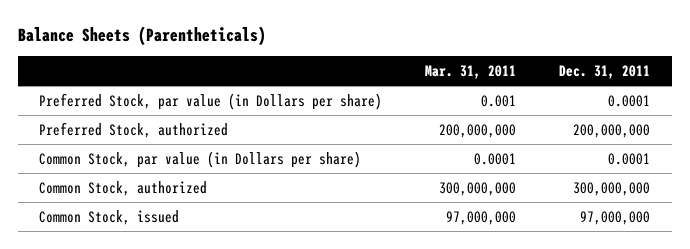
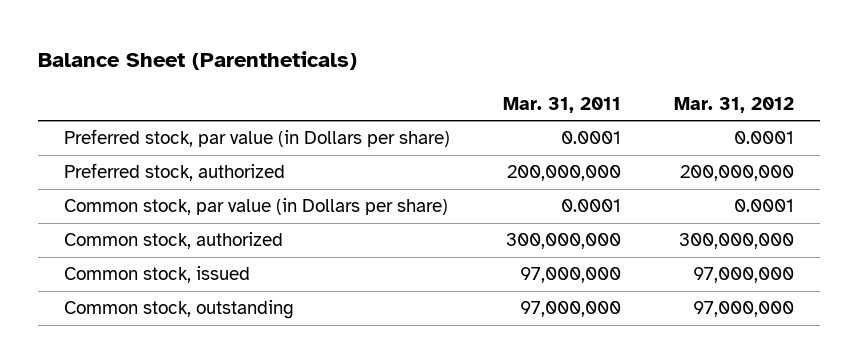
- Balance Sheets (Parentheticals)
+ Balance Sheet (Parentheticals)
- | Mar. 31, 2011 | Dec. 31, 2011
+ | Mar. 31, 2011 | Mar. 31, 2012
- Preferred Stock, par value (in Dollars per share) | 0.001 | 0.0001
- Preferred Stock, authorized | 200,000,000 | 200,000,000
- Common Stock, par value (in Dollars per share) | 0.0001 | 0.0001
- Common Stock, authorized | 300,000,000 | 300,000,000
- Common Stock, issued | 97,000,000 | 97,000,000
+ Preferred stock, par value (in Dollars per share) | 0.0001 | 0.0001
+ Preferred stock, authorized | 200,000,000 | 200,000,000
+ Common stock, par value (in Dollars per share) | 0.0001 | 0.0001
+ Common stock, authorized | 300,000,000 | 300,000,000
+ Common stock, issued | 97,000,000 | 97,000,000
+ Common stock, outstanding | 97,000,000 | 97,000,000

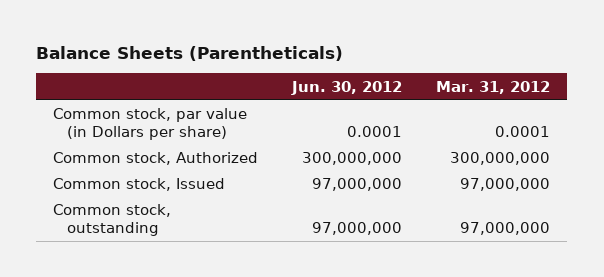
- Balance Sheet (Parentheticals)
+ Balance Sheets (Parentheticals)
- | Mar. 31, 2011 | Mar. 31, 2012
+ | Jun. 30, 2012 | Mar. 31, 2012
- Preferred stock, par value (in Dollars per share) | 0.0001 | 0.0001
- Preferred stock, authorized | 200,000,000 | 200,000,000
- Common stock, authorized | 300,000,000 | 300,000,000
- Common stock, issued | 97,000,000 | 97,000,000
+ Common stock, Authorized | 300,000,000 | 300,000,000
+ Common stock, Issued | 97,000,000 | 97,000,000

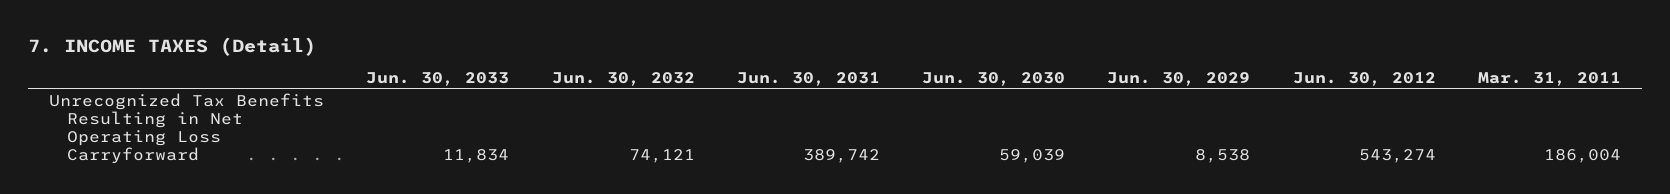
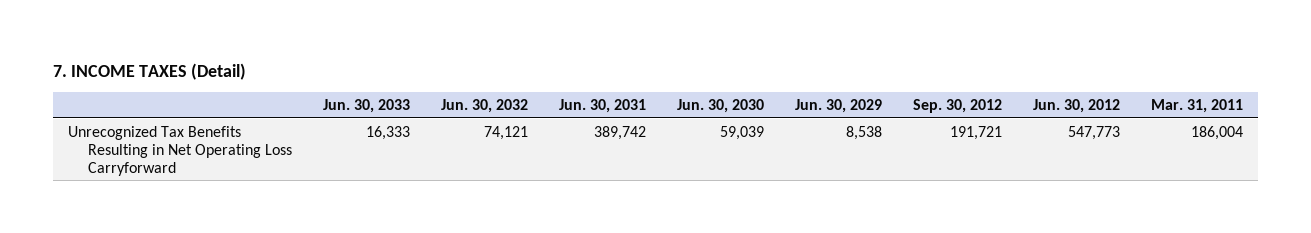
- | Jun. 30, 2033 | Jun. 30, 2032 | Jun. 30, 2031 | Jun. 30, 2030 | Jun. 30, 2029 | Jun. 30, 2012 | Mar. 31, 2011
+ | Jun. 30, 2033 | Jun. 30, 2032 | Jun. 30, 2031 | Jun. 30, 2030 | Jun. 30, 2029 | Sep. 30, 2012 | Jun. 30, 2012 | Mar. 31, 2011
- Unrecognized Tax Benefits Resulting in Net Operating Loss Carryforward | 11,834 | 74,121 | 389,742 | 59,039 | 8,538 | 543,274 | 186,004
+ Unrecognized Tax Benefits Resulting in Net Operating Loss Carryforward | 16,333 | 74,121 | 389,742 | 59,039 | 8,538 | 191,721 | 547,773 | 186,004

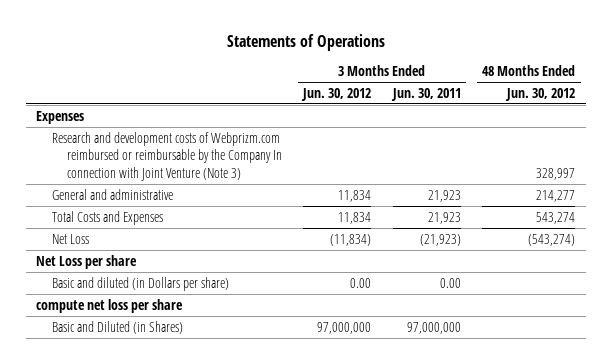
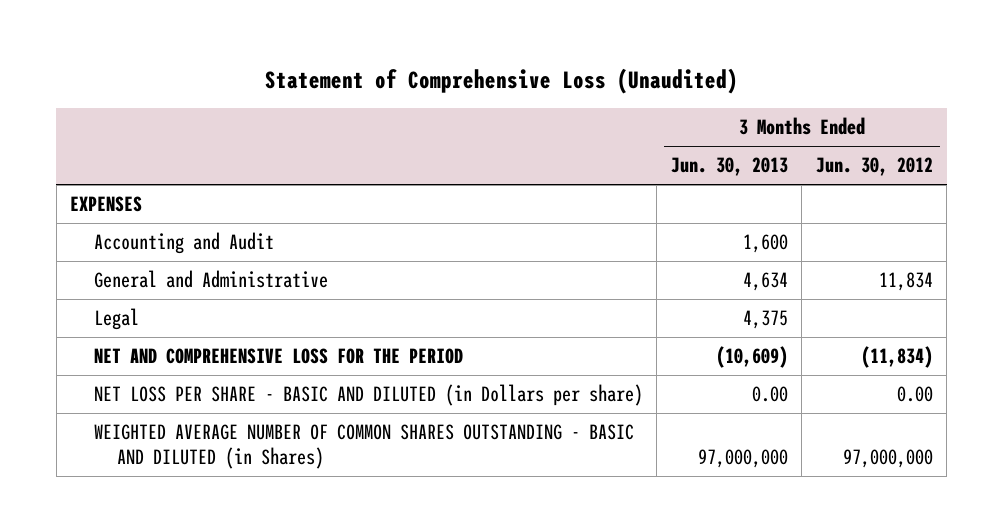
- Statements of Operations
+ Statement of Comprehensive Loss (Unaudited)
- | 3 Months Ended Jun. 30, 2012 | 3 Months Ended Jun. 30, 2011 | 48 Months Ended Jun. 30, 2012
+ | 3 Months Ended Jun. 30, 2013 | 3 Months Ended Jun. 30, 2012
- Expenses
- Research and development costs of Webprizm.com reimbursed or reimbursable by the Company In connection with Joint Venture (Note 3) | | | 328,997
- General and administrative | 11,834 | 21,923 | 214,277
- Total Costs and Expenses | 11,834 | 21,923 | 543,274
- Net Loss | (11,834) | (21,923) | (543,274)
- Net Loss per share
- Basic and diluted (in Dollars per share) | 0.00 | 0.00 |
- compute net loss per share
- Basic and Diluted (in Shares) | 97,000,000 | 97,000,000 |
+ EXPENSES
+ Accounting and Audit | 1,600 |
+ General and Administrative | 4,634 | 11,834
+ Legal | 4,375 |
+ NET AND COMPREHENSIVE LOSS FOR THE PERIOD | (10,609) | (11,834)
+ NET LOSS PER SHARE - BASIC AND DILUTED (in Dollars per share) | 0.00 | 0.00
+ WEIGHTED AVERAGE NUMBER OF COMMON SHARES OUTSTANDING - BASIC AND DILUTED (in Shares) | 97,000,000 | 97,000,000

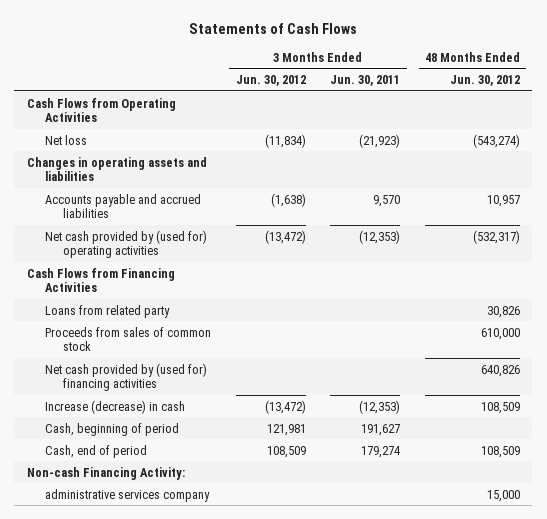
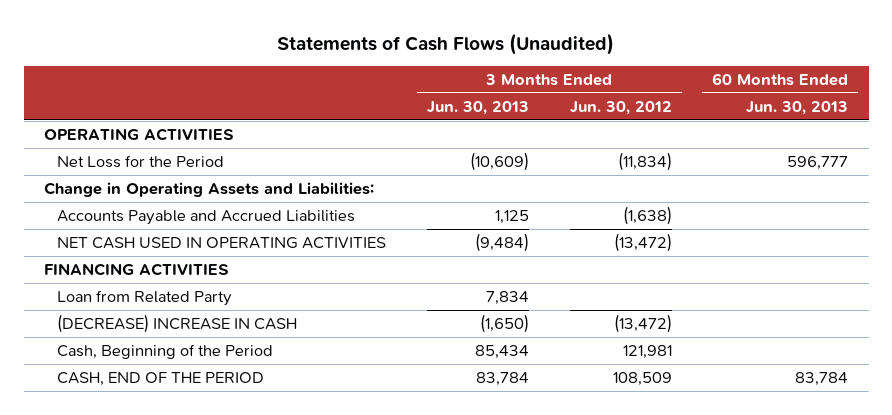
- Statements of Cash Flows
+ Statements of Cash Flows (Unaudited)
- | 3 Months Ended Jun. 30, 2012 | 3 Months Ended Jun. 30, 2011 | 48 Months Ended Jun. 30, 2012
+ | 3 Months Ended Jun. 30, 2013 | 3 Months Ended Jun. 30, 2012 | 60 Months Ended Jun. 30, 2013
- Cash Flows from Operating Activities
- Net loss | (11,834) | (21,923) | (543,274)
- Changes in operating assets and liabilities
- Accounts payable and accrued liabilities | (1,638) | 9,570 | 10,957
- Net cash provided by (used for) operating activities | (13,472) | (12,353) | (532,317)
- Cash Flows from Financing Activities
- Loans from related party | | | 30,826
- Proceeds from sales of common stock | | | 610,000
- Net cash provided by (used for) financing activities | | | 640,826
- Increase (decrease) in cash | (13,472) | (12,353) | 108,509
- Cash, beginning of period | 121,981 | 191,627 |
- Cash, end of period | 108,509 | 179,274 | 108,509
- Non-cash Financing Activity:
- administrative services company | | | 15,000
+ OPERATING ACTIVITIES
+ Net Loss for the Period | (10,609) | (11,834) | 596,777
+ Change in Operating Assets and Liabilities:
+ Accounts Payable and Accrued Liabilities | 1,125 | (1,638) |
+ NET CASH USED IN OPERATING ACTIVITIES | (9,484) | (13,472) |
+ FINANCING ACTIVITIES
+ Loan from Related Party | 7,834 | |
+ (DECREASE) INCREASE IN CASH | (1,650) | (13,472) |
+ Cash, Beginning of the Period | 85,434 | 121,981 |
+ CASH, END OF THE PERIOD | 83,784 | 108,509 | 83,784

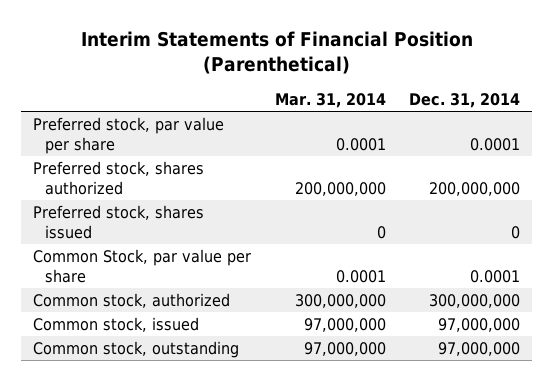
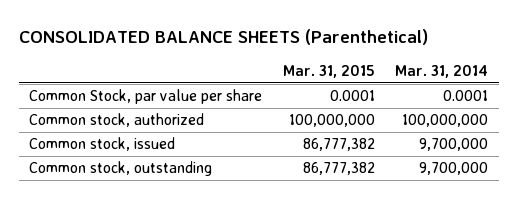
- Interim Statements of Financial Position (Parenthetical)
+ CONSOLIDATED BALANCE SHEETS (Parenthetical)
- | Mar. 31, 2014 | Dec. 31, 2014
+ | Mar. 31, 2015 | Mar. 31, 2014
- Preferred stock, par value per share | 0.0001 | 0.0001
- Preferred stock, shares authorized | 200,000,000 | 200,000,000
- Preferred stock, shares issued | 0 | 0
- Common stock, authorized | 300,000,000 | 300,000,000
- Common stock, issued | 97,000,000 | 97,000,000
- Common stock, outstanding | 97,000,000 | 97,000,000
+ Common stock, authorized | 100,000,000 | 100,000,000
+ Common stock, issued | 86,777,382 | 9,700,000
+ Common stock, outstanding | 86,777,382 | 9,700,000

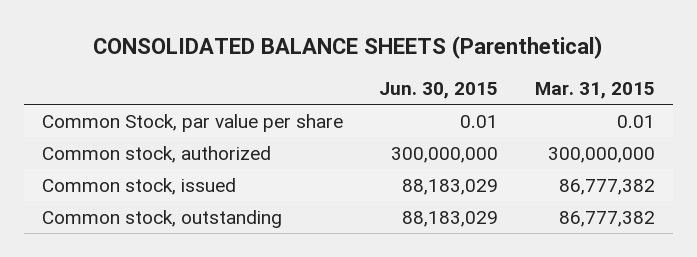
- | Mar. 31, 2015 | Mar. 31, 2014
+ | Jun. 30, 2015 | Mar. 31, 2015
- Common Stock, par value per share | 0.0001 | 0.0001
- Common stock, authorized | 100,000,000 | 100,000,000
+ Common Stock, par value per share | 0.01 | 0.01
+ Common stock, authorized | 300,000,000 | 300,000,000

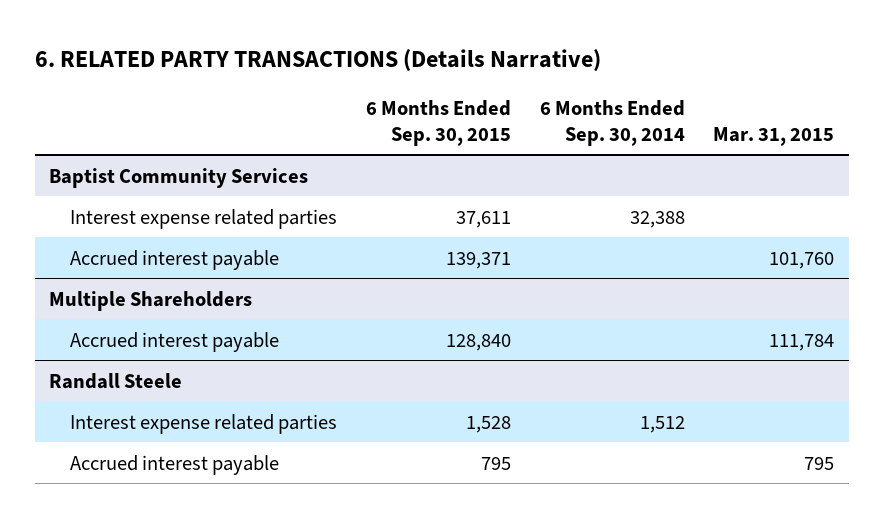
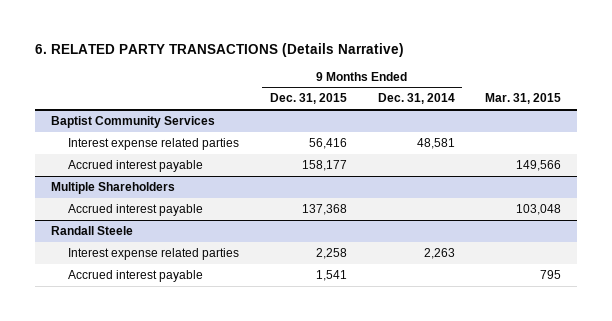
- | 6 Months Ended Sep. 30, 2015 | 6 Months Ended Sep. 30, 2014 | Mar. 31, 2015
+ | 9 Months Ended Dec. 31, 2015 | 9 Months Ended Dec. 31, 2014 | Mar. 31, 2015
@ Baptist Community Services
- Accrued interest payable | 139,371 | | 101,760
+ Accrued interest payable | 158,177 | | 149,566
@ Multiple Shareholders
- Accrued interest payable | 128,840 | | 111,784
+ Accrued interest payable | 137,368 | | 103,048

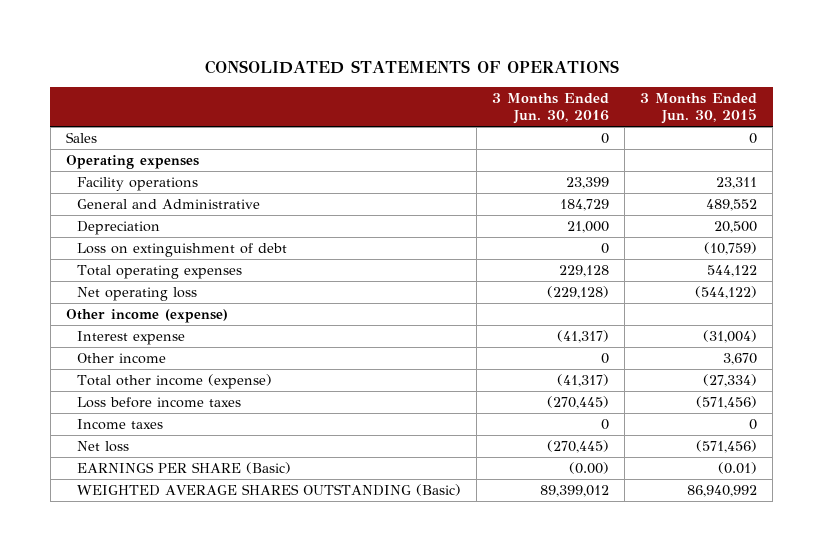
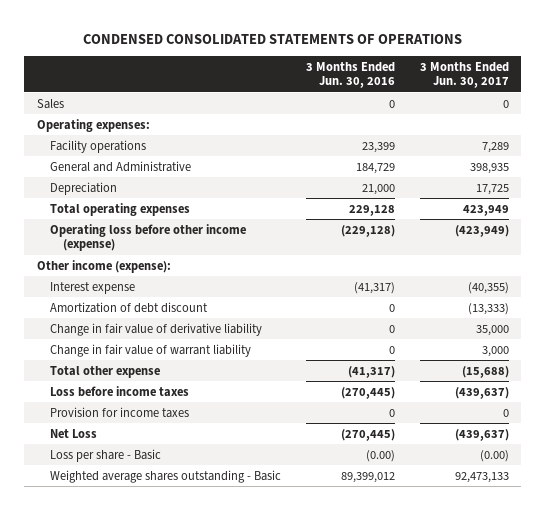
- CONSOLIDATED STATEMENTS OF OPERATIONS
+ CONDENSED CONSOLIDATED STATEMENTS OF OPERATIONS
- | 3 Months Ended Jun. 30, 2016 | 3 Months Ended Jun. 30, 2015
+ | 3 Months Ended Jun. 30, 2016 | 3 Months Ended Jun. 30, 2017
- Operating expenses
+ Operating expenses:
- Loss on extinguishment of debt | 0 | (10,759)
- Net operating loss | (229,128) | (544,122)
- Other income (expense)
+ Operating loss before other income (expense) | (229,128) | (423,949)
+ Other income (expense):
- Other income | 0 | 3,670
- Total other income (expense) | (41,317) | (27,334)
+ Amortization of debt discount | 0 | (13,333)
+ Change in fair value of derivative liability | 0 | 35,000
+ Change in fair value of warrant liability | 0 | 3,000
+ Total other expense | (41,317) | (15,688)
- Income taxes | 0 | 0
- Net loss | (270,445) | (571,456)
- EARNINGS PER SHARE (Basic) | (0.00) | (0.01)
- WEIGHTED AVERAGE SHARES OUTSTANDING (Basic) | 89,399,012 | 86,940,992
+ Provision for income taxes | 0 | 0
+ Net Loss | (270,445) | (439,637)
+ Loss per share - Basic | (0.00) | (0.00)
+ Weighted average shares outstanding - Basic | 89,399,012 | 92,473,133

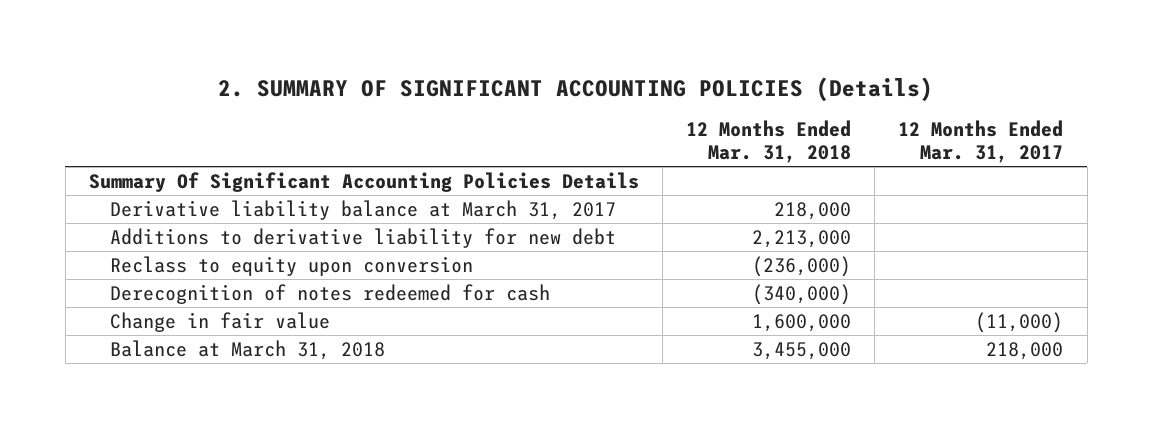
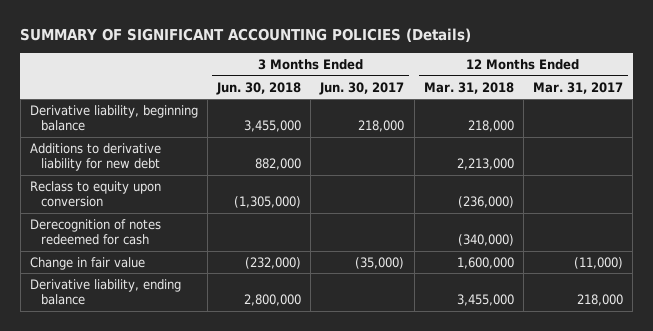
- 2. SUMMARY OF SIGNIFICANT ACCOUNTING POLICIES (Details)
+ SUMMARY OF SIGNIFICANT ACCOUNTING POLICIES (Details)
- | 12 Months Ended Mar. 31, 2018 | 12 Months Ended Mar. 31, 2017
+ | 3 Months Ended Jun. 30, 2018 | 3 Months Ended Jun. 30, 2017 | 12 Months Ended Mar. 31, 2018 | 12 Months Ended Mar. 31, 2017
- Summary Of Significant Accounting Policies Details
- Derivative liability balance at March 31, 2017 | 218,000 |
+ Derivative liability, beginning balance | 3,455,000 | 218,000 | 218,000 |
- Balance at March 31, 2018 | 3,455,000 | 218,000
+ Derivative liability, ending balance | 2,800,000 | | 3,455,000 | 218,000

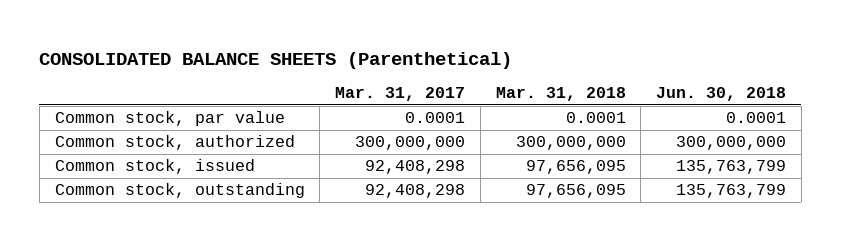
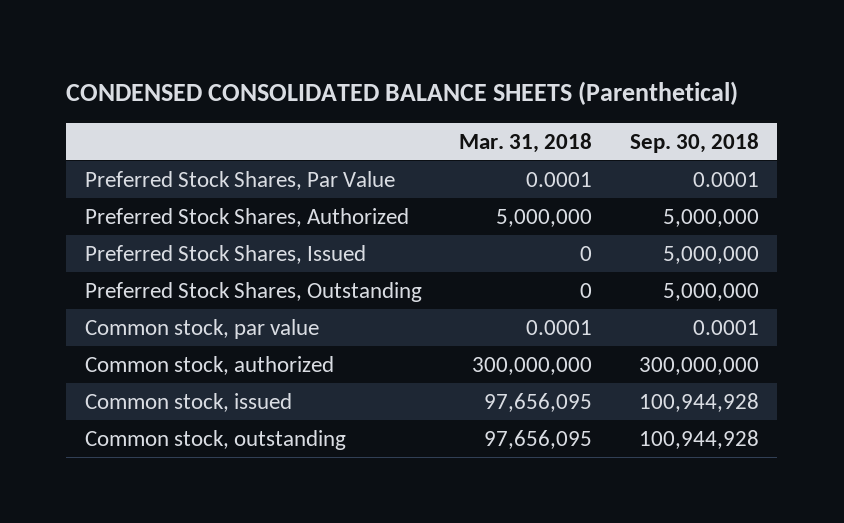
- CONSOLIDATED BALANCE SHEETS (Parenthetical)
+ CONDENSED CONSOLIDATED BALANCE SHEETS (Parenthetical)
- | Mar. 31, 2017 | Mar. 31, 2018 | Jun. 30, 2018
+ | Mar. 31, 2018 | Sep. 30, 2018
+ Preferred Stock Shares, Par Value | 0.0001 | 0.0001
+ Preferred Stock Shares, Authorized | 5,000,000 | 5,000,000
+ Preferred Stock Shares, Issued | 0 | 5,000,000
+ Preferred Stock Shares, Outstanding | 0 | 5,000,000

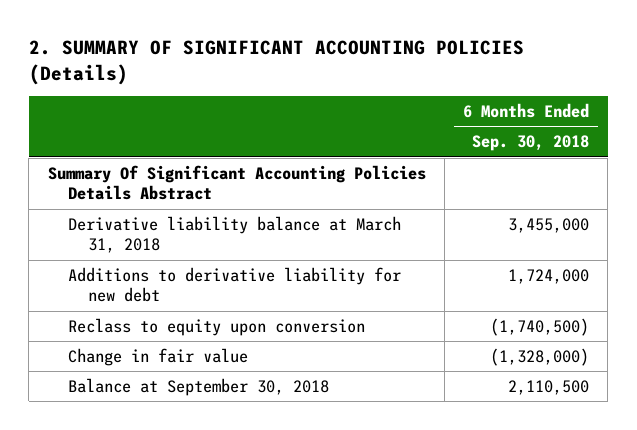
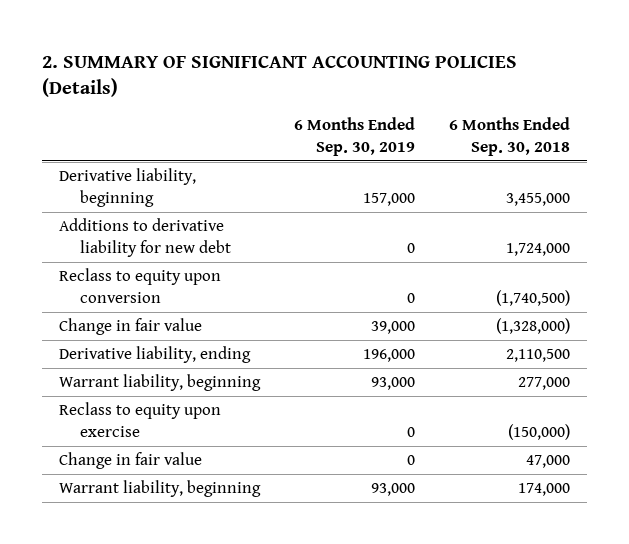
- | 6 Months Ended Sep. 30, 2018
+ | 6 Months Ended Sep. 30, 2019 | 6 Months Ended Sep. 30, 2018
- Summary Of Significant Accounting Policies Details Abstract
- Derivative liability balance at March 31, 2018 | 3,455,000
+ Derivative liability, beginning | 157,000 | 3,455,000
- Balance at September 30, 2018 | 2,110,500
+ Derivative liability, ending | 196,000 | 2,110,500
+ Warrant liability, beginning | 93,000 | 277,000
+ Reclass to equity upon exercise | 0 | (150,000)
+ Change in fair value | 0 | 47,000
+ Warrant liability, beginning | 93,000 | 174,000

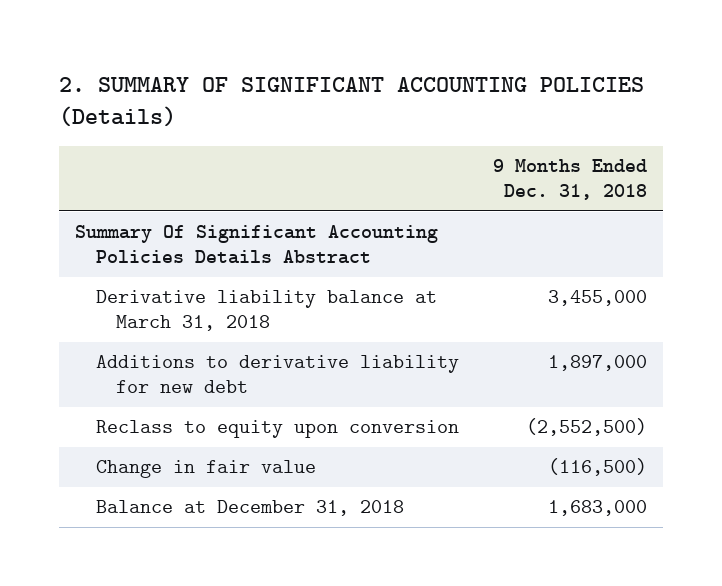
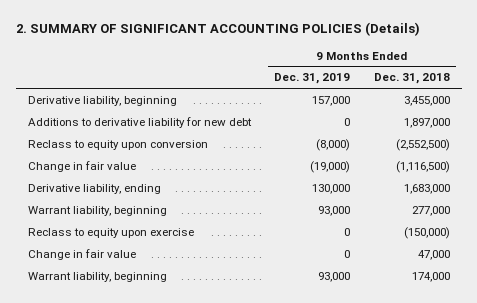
- | 9 Months Ended Dec. 31, 2018
+ | 9 Months Ended Dec. 31, 2019 | 9 Months Ended Dec. 31, 2018
- Summary Of Significant Accounting Policies Details Abstract
- Derivative liability balance at March 31, 2018 | 3,455,000
+ Derivative liability, beginning | 157,000 | 3,455,000
- Change in fair value | (116,500)
- Balance at December 31, 2018 | 1,683,000
+ Change in fair value | (19,000) | (1,116,500)
+ Derivative liability, ending | 130,000 | 1,683,000
+ Warrant liability, beginning | 93,000 | 277,000
+ Reclass to equity upon exercise | 0 | (150,000)
+ Change in fair value | 0 | 47,000
+ Warrant liability, beginning | 93,000 | 174,000

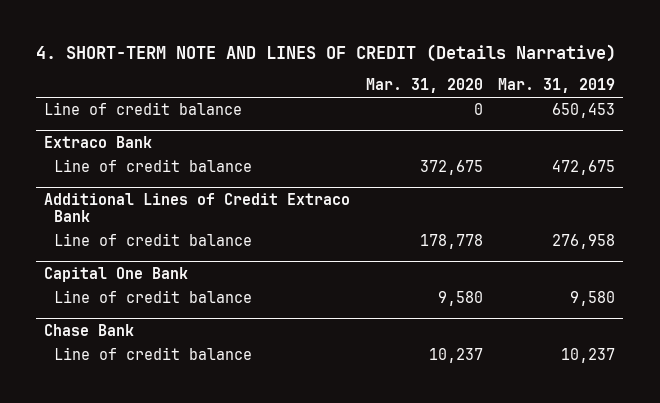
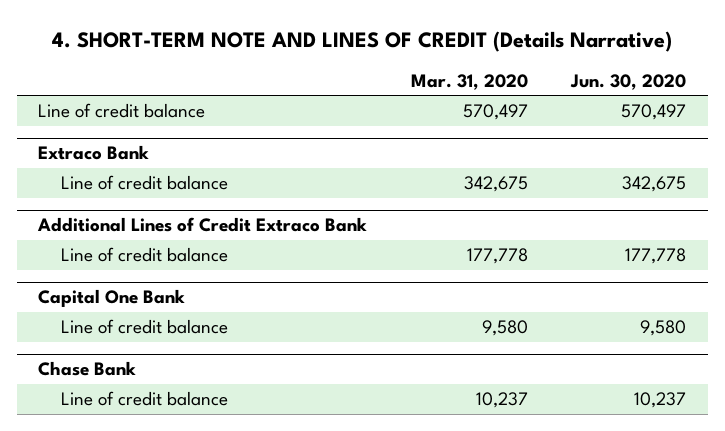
- | Mar. 31, 2020 | Mar. 31, 2019
+ | Mar. 31, 2020 | Jun. 30, 2020
- Line of credit balance | 0 | 650,453
+ Line of credit balance | 570,497 | 570,497
@ Extraco Bank
- Line of credit balance | 372,675 | 472,675
+ Line of credit balance | 342,675 | 342,675
@ Additional Lines of Credit Extraco Bank
- Line of credit balance | 178,778 | 276,958
+ Line of credit balance | 177,778 | 177,778

